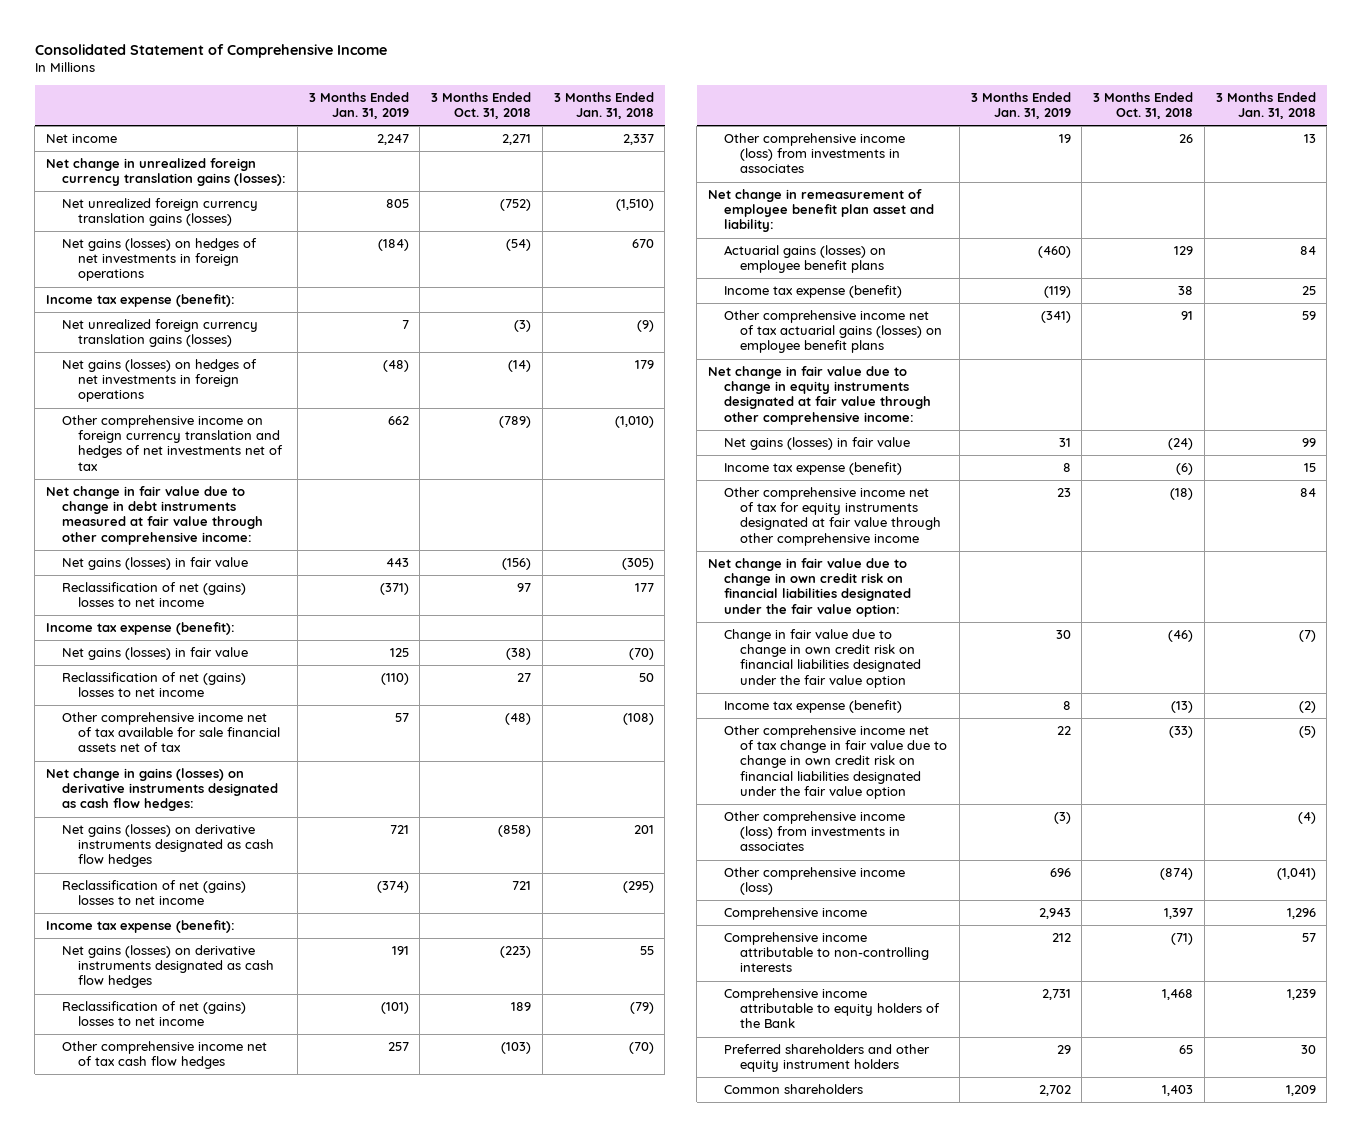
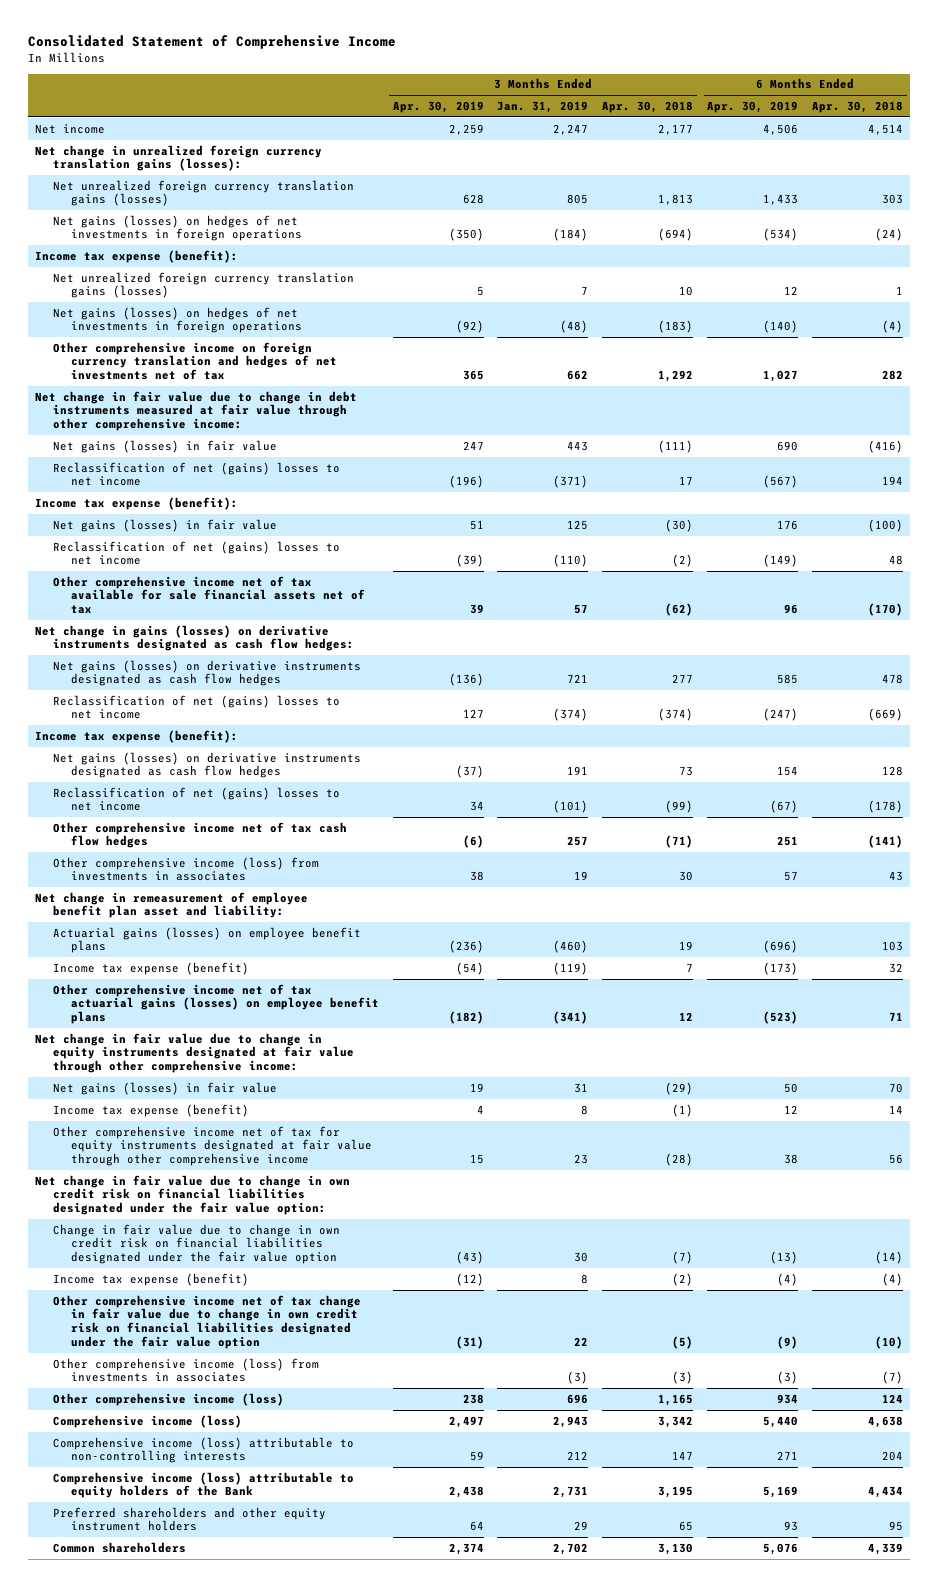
- | 3 Months Ended Jan. 31, 2019 | 3 Months Ended Oct. 31, 2018 | 3 Months Ended Jan. 31, 2018
+ | 3 Months Ended Apr. 30, 2019 | 3 Months Ended Jan. 31, 2019 | 3 Months Ended Apr. 30, 2018 | 6 Months Ended Apr. 30, 2019 | 6 Months Ended Apr. 30, 2018
- Comprehensive income | 2,943 | 1,397 | 1,296
- Comprehensive income attributable to non-controlling interests | 212 | (71) | 57
- Comprehensive income attributable to equity holders of the Bank | 2,731 | 1,468 | 1,239
+ Comprehensive income (loss) | 2,497 | 2,943 | 3,342 | 5,440 | 4,638
+ Comprehensive income (loss) attributable to non-controlling interests | 59 | 212 | 147 | 271 | 204
+ Comprehensive income (loss) attributable to equity holders of the Bank | 2,438 | 2,731 | 3,195 | 5,169 | 4,434

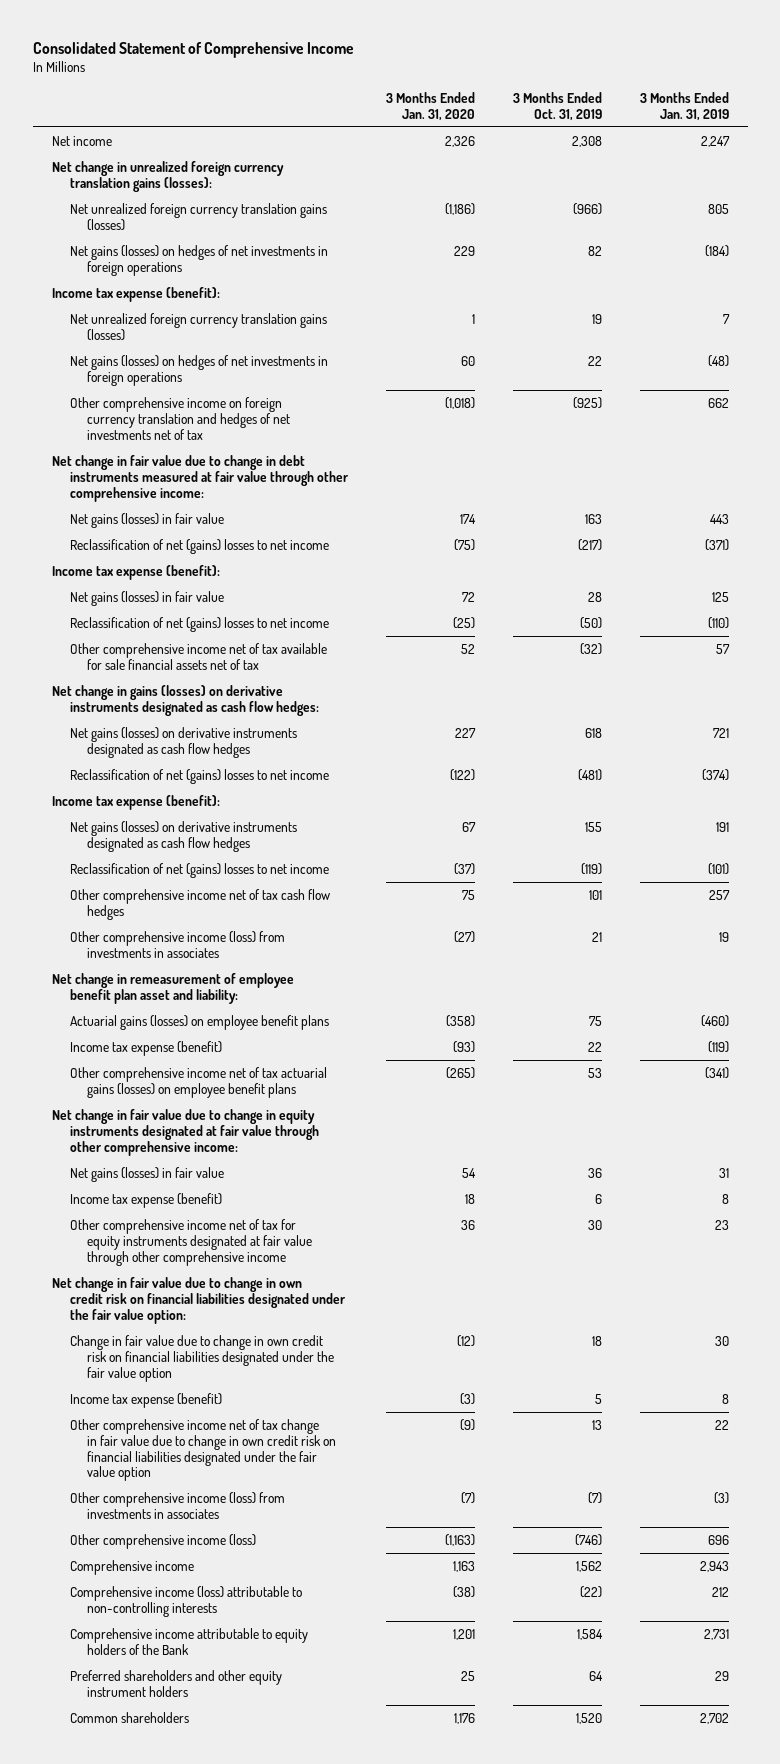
- | 3 Months Ended Apr. 30, 2019 | 3 Months Ended Jan. 31, 2019 | 3 Months Ended Apr. 30, 2018 | 6 Months Ended Apr. 30, 2019 | 6 Months Ended Apr. 30, 2018
+ | 3 Months Ended Jan. 31, 2020 | 3 Months Ended Oct. 31, 2019 | 3 Months Ended Jan. 31, 2019
- Comprehensive income (loss) | 2,497 | 2,943 | 3,342 | 5,440 | 4,638
+ Comprehensive income | 1,163 | 1,562 | 2,943
- Comprehensive income (loss) attributable to equity holders of the Bank | 2,438 | 2,731 | 3,195 | 5,169 | 4,434
+ Comprehensive income attributable to equity holders of the Bank | 1,201 | 1,584 | 2,731

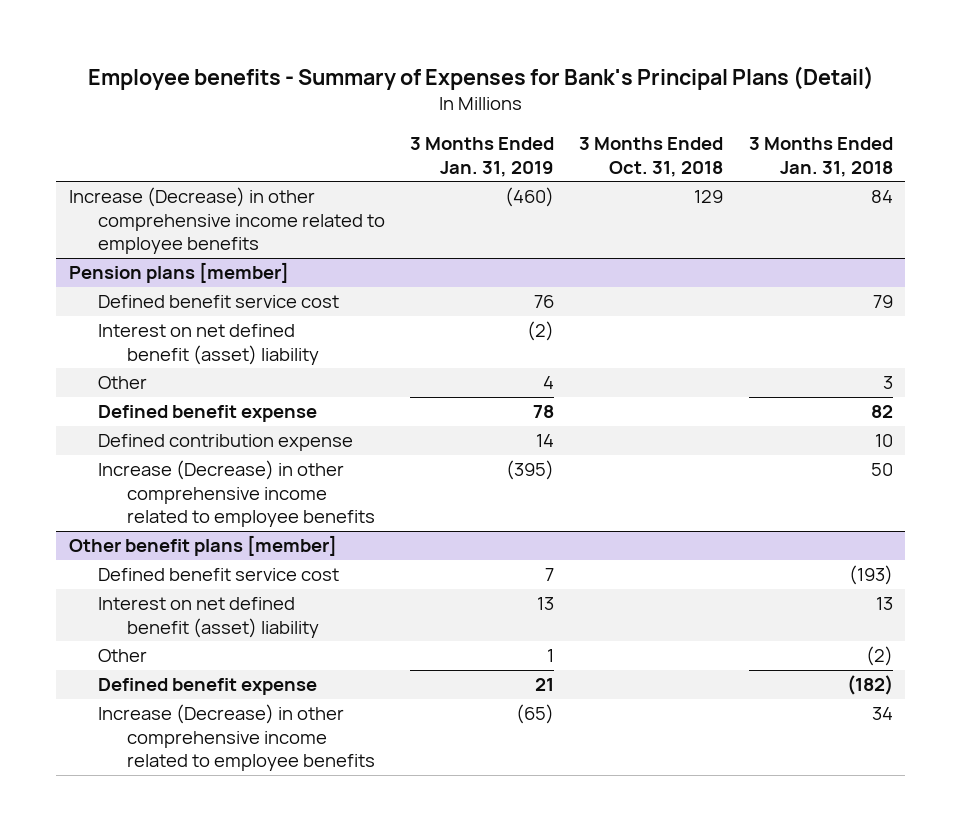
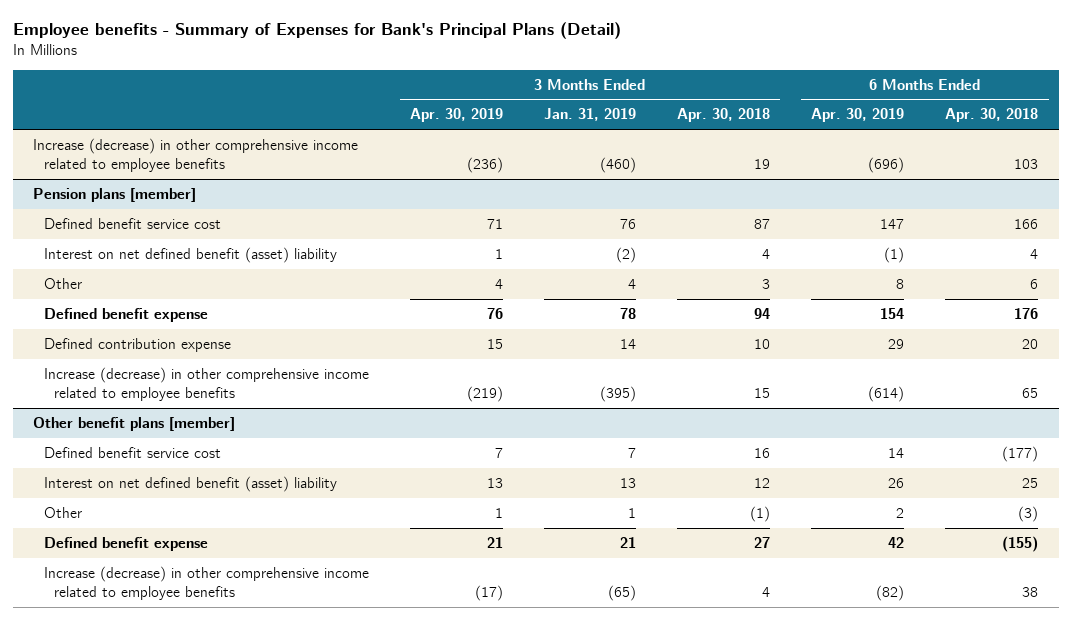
- | 3 Months Ended Jan. 31, 2019 | 3 Months Ended Oct. 31, 2018 | 3 Months Ended Jan. 31, 2018
+ | 3 Months Ended Apr. 30, 2019 | 3 Months Ended Jan. 31, 2019 | 3 Months Ended Apr. 30, 2018 | 6 Months Ended Apr. 30, 2019 | 6 Months Ended Apr. 30, 2018
- Increase (Decrease) in other comprehensive income related to employee benefits | (460) | 129 | 84
+ Increase (decrease) in other comprehensive income related to employee benefits | (236) | (460) | 19 | (696) | 103
@ Pension plans [member]
- Increase (Decrease) in other comprehensive income related to employee benefits | (395) | | 50
+ Increase (decrease) in other comprehensive income related to employee benefits | (219) | (395) | 15 | (614) | 65
@ Other benefit plans [member]
- Increase (Decrease) in other comprehensive income related to employee benefits | (65) | | 34
+ Increase (decrease) in other comprehensive income related to employee benefits | (17) | (65) | 4 | (82) | 38

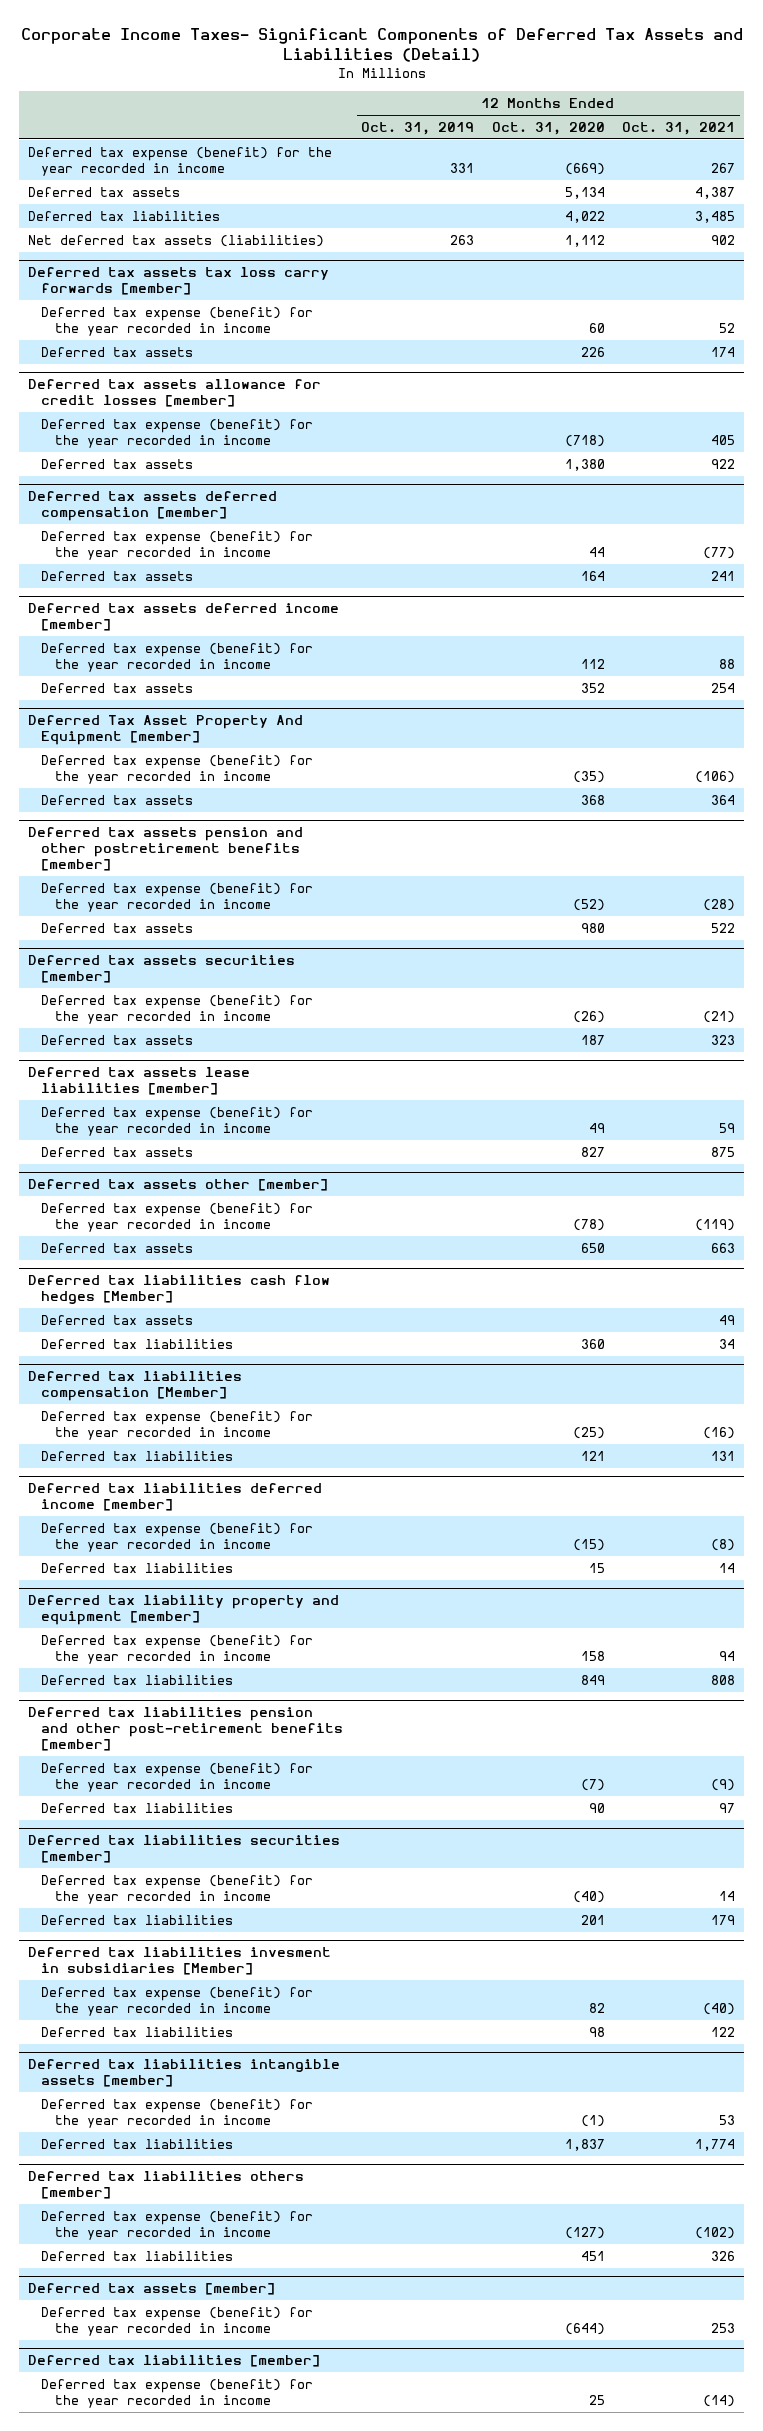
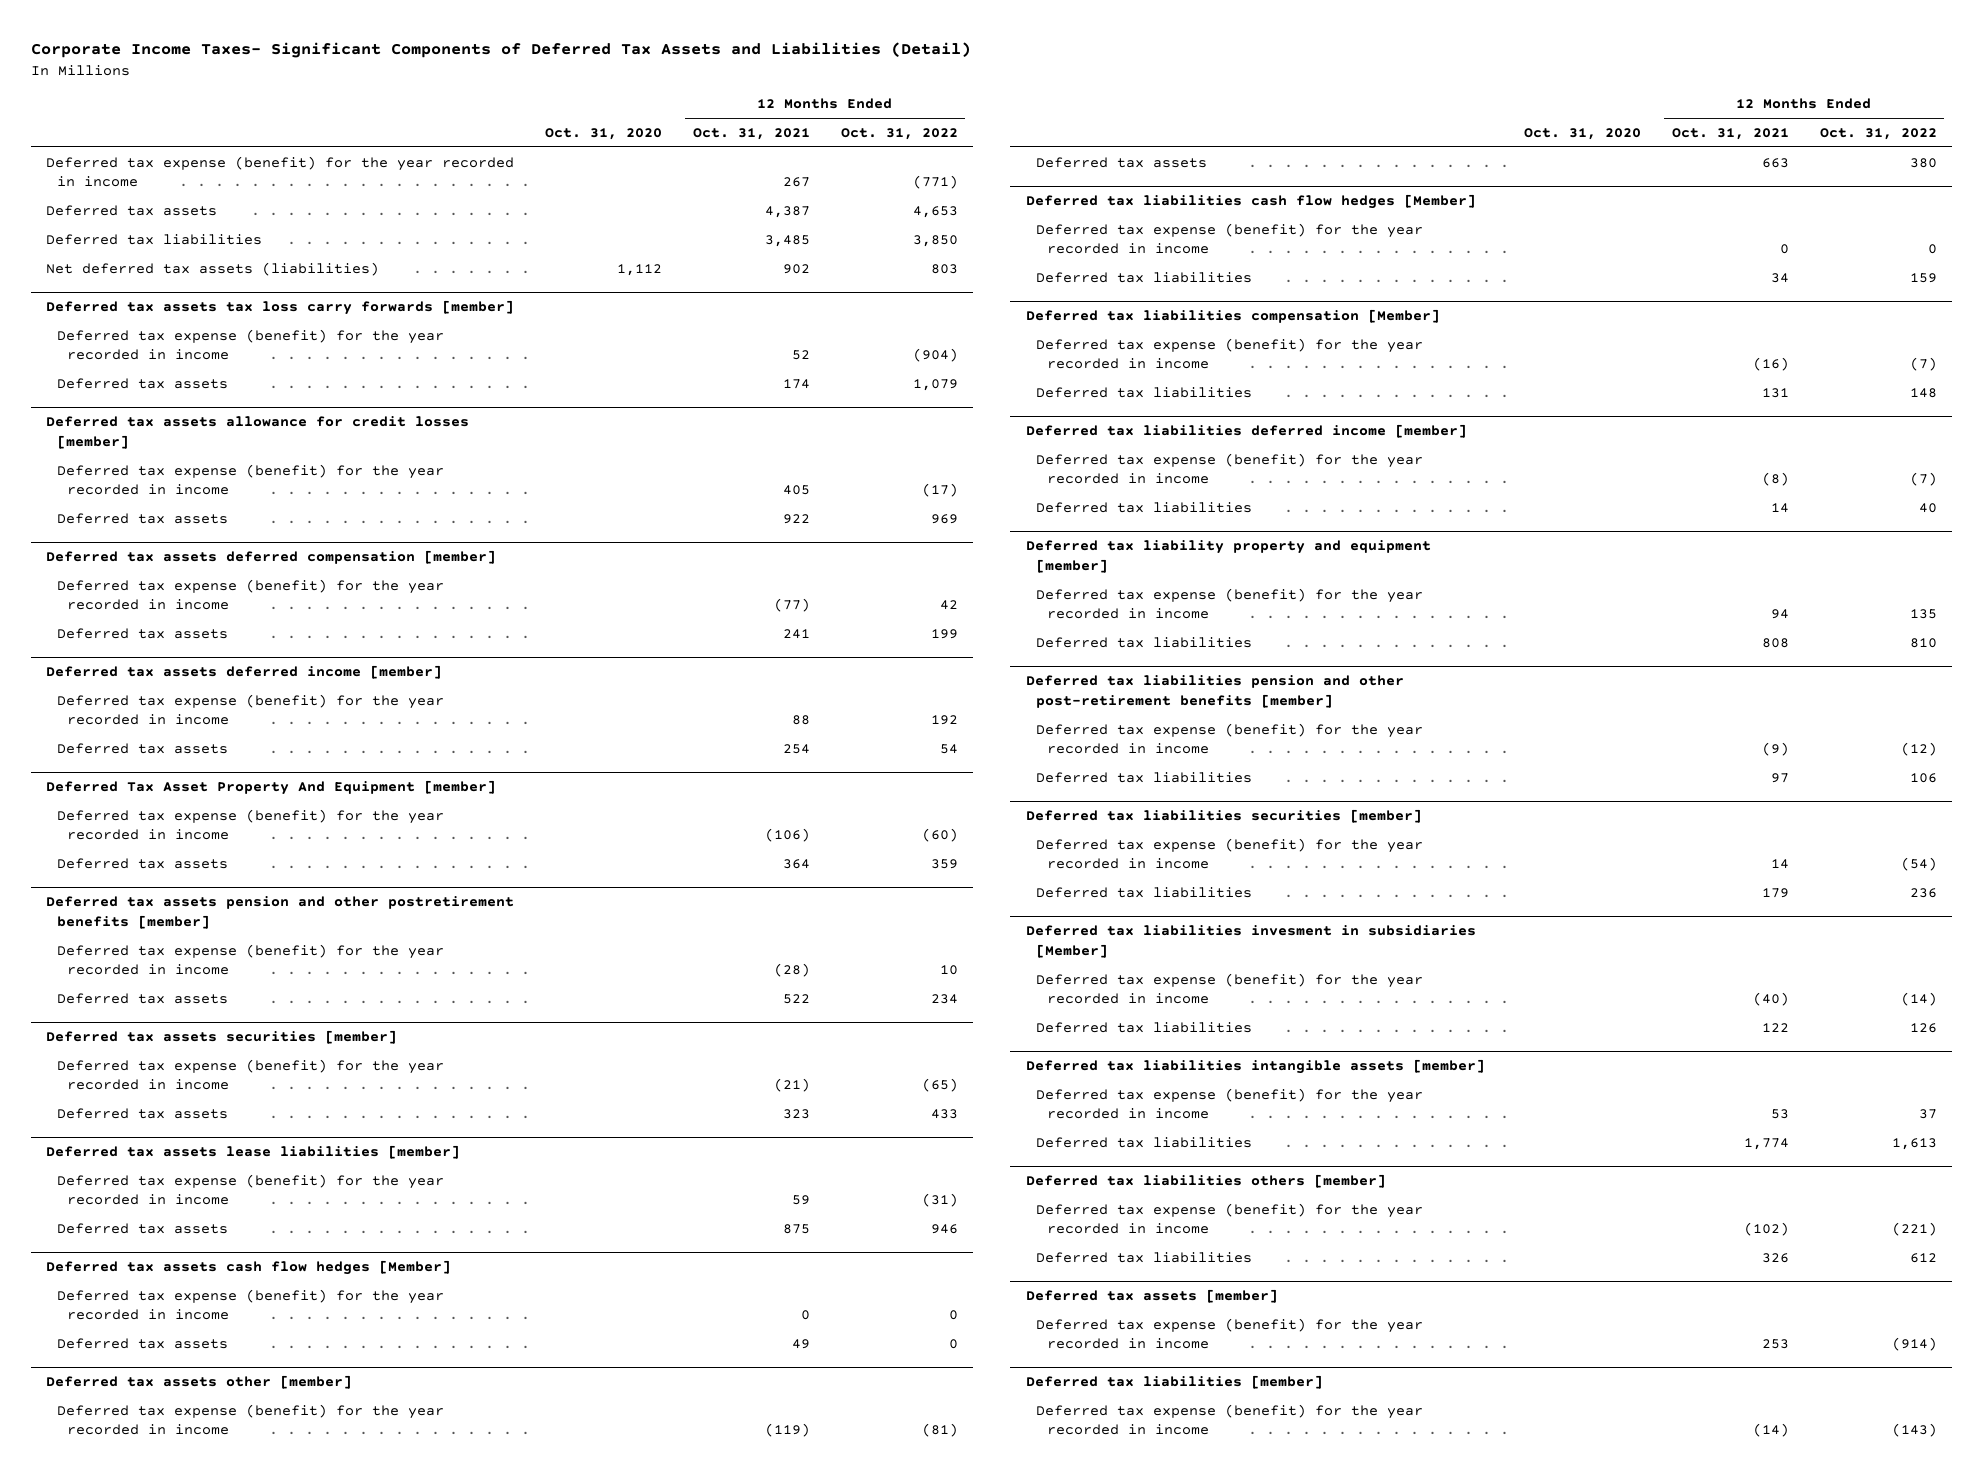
- | 12 Months Ended Oct. 31, 2019 | 12 Months Ended Oct. 31, 2020 | 12 Months Ended Oct. 31, 2021
+ | Oct. 31, 2020 | 12 Months Ended Oct. 31, 2021 | 12 Months Ended Oct. 31, 2022
+ Deferred tax assets cash flow hedges [Member]
+ Deferred tax expense (benefit) for the year recorded in income | | 0 | 0
+ Deferred tax assets | | 49 | 0
@ Deferred tax liabilities cash flow hedges [Member]
- Deferred tax assets | | | 49
+ Deferred tax expense (benefit) for the year recorded in income | | 0 | 0

